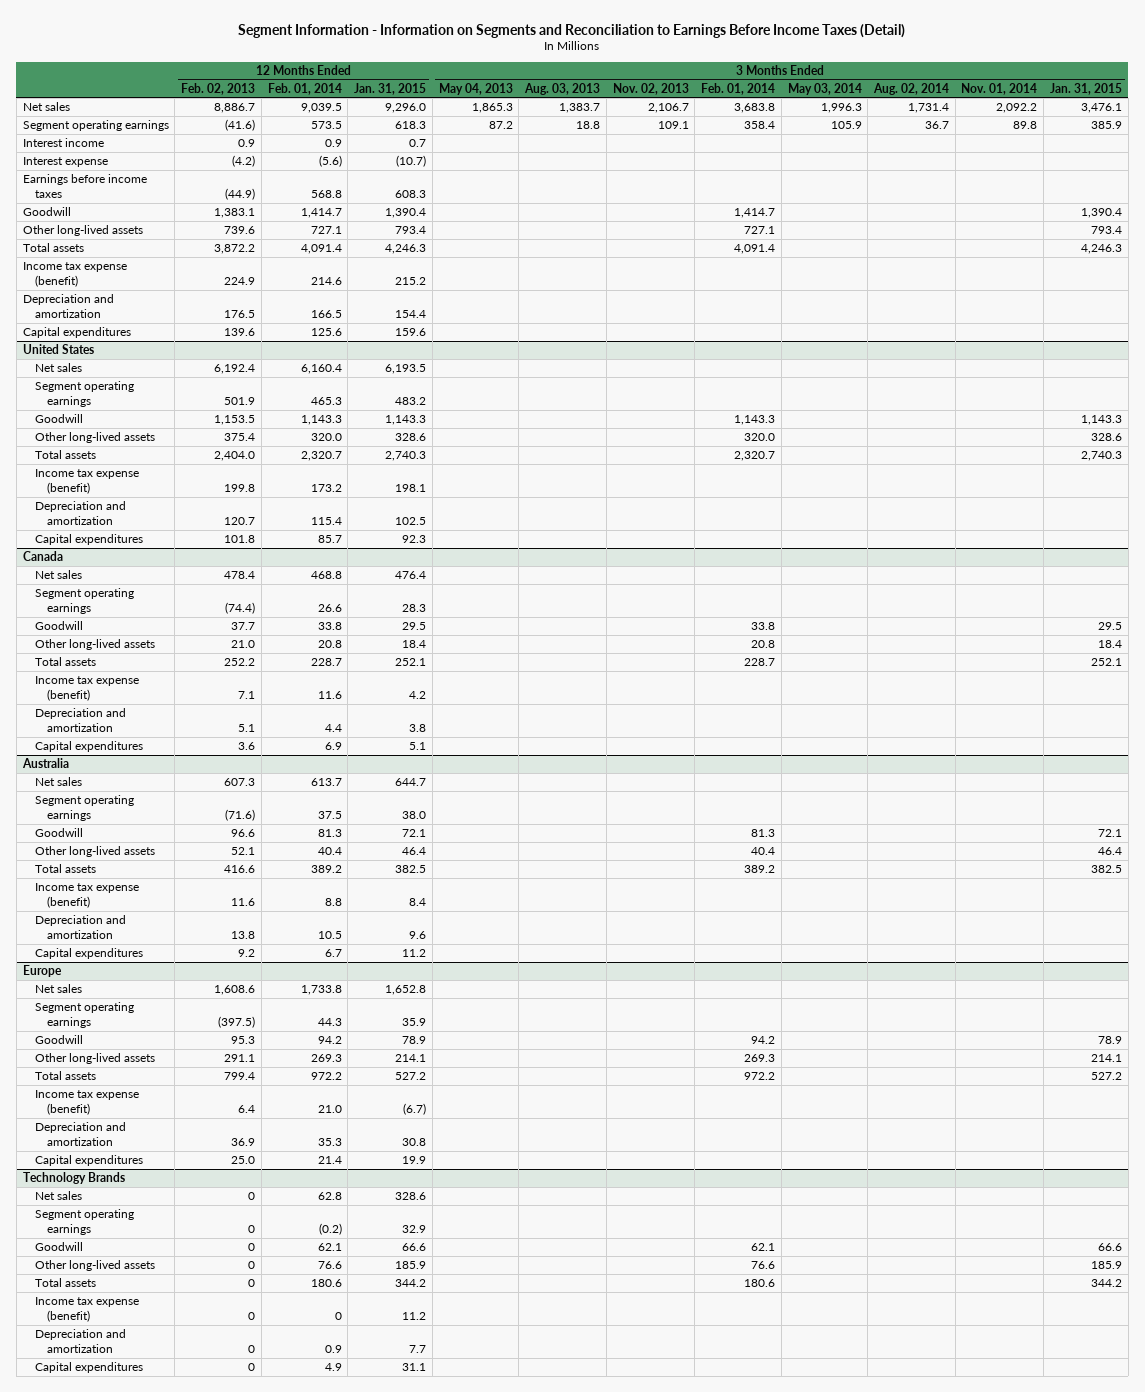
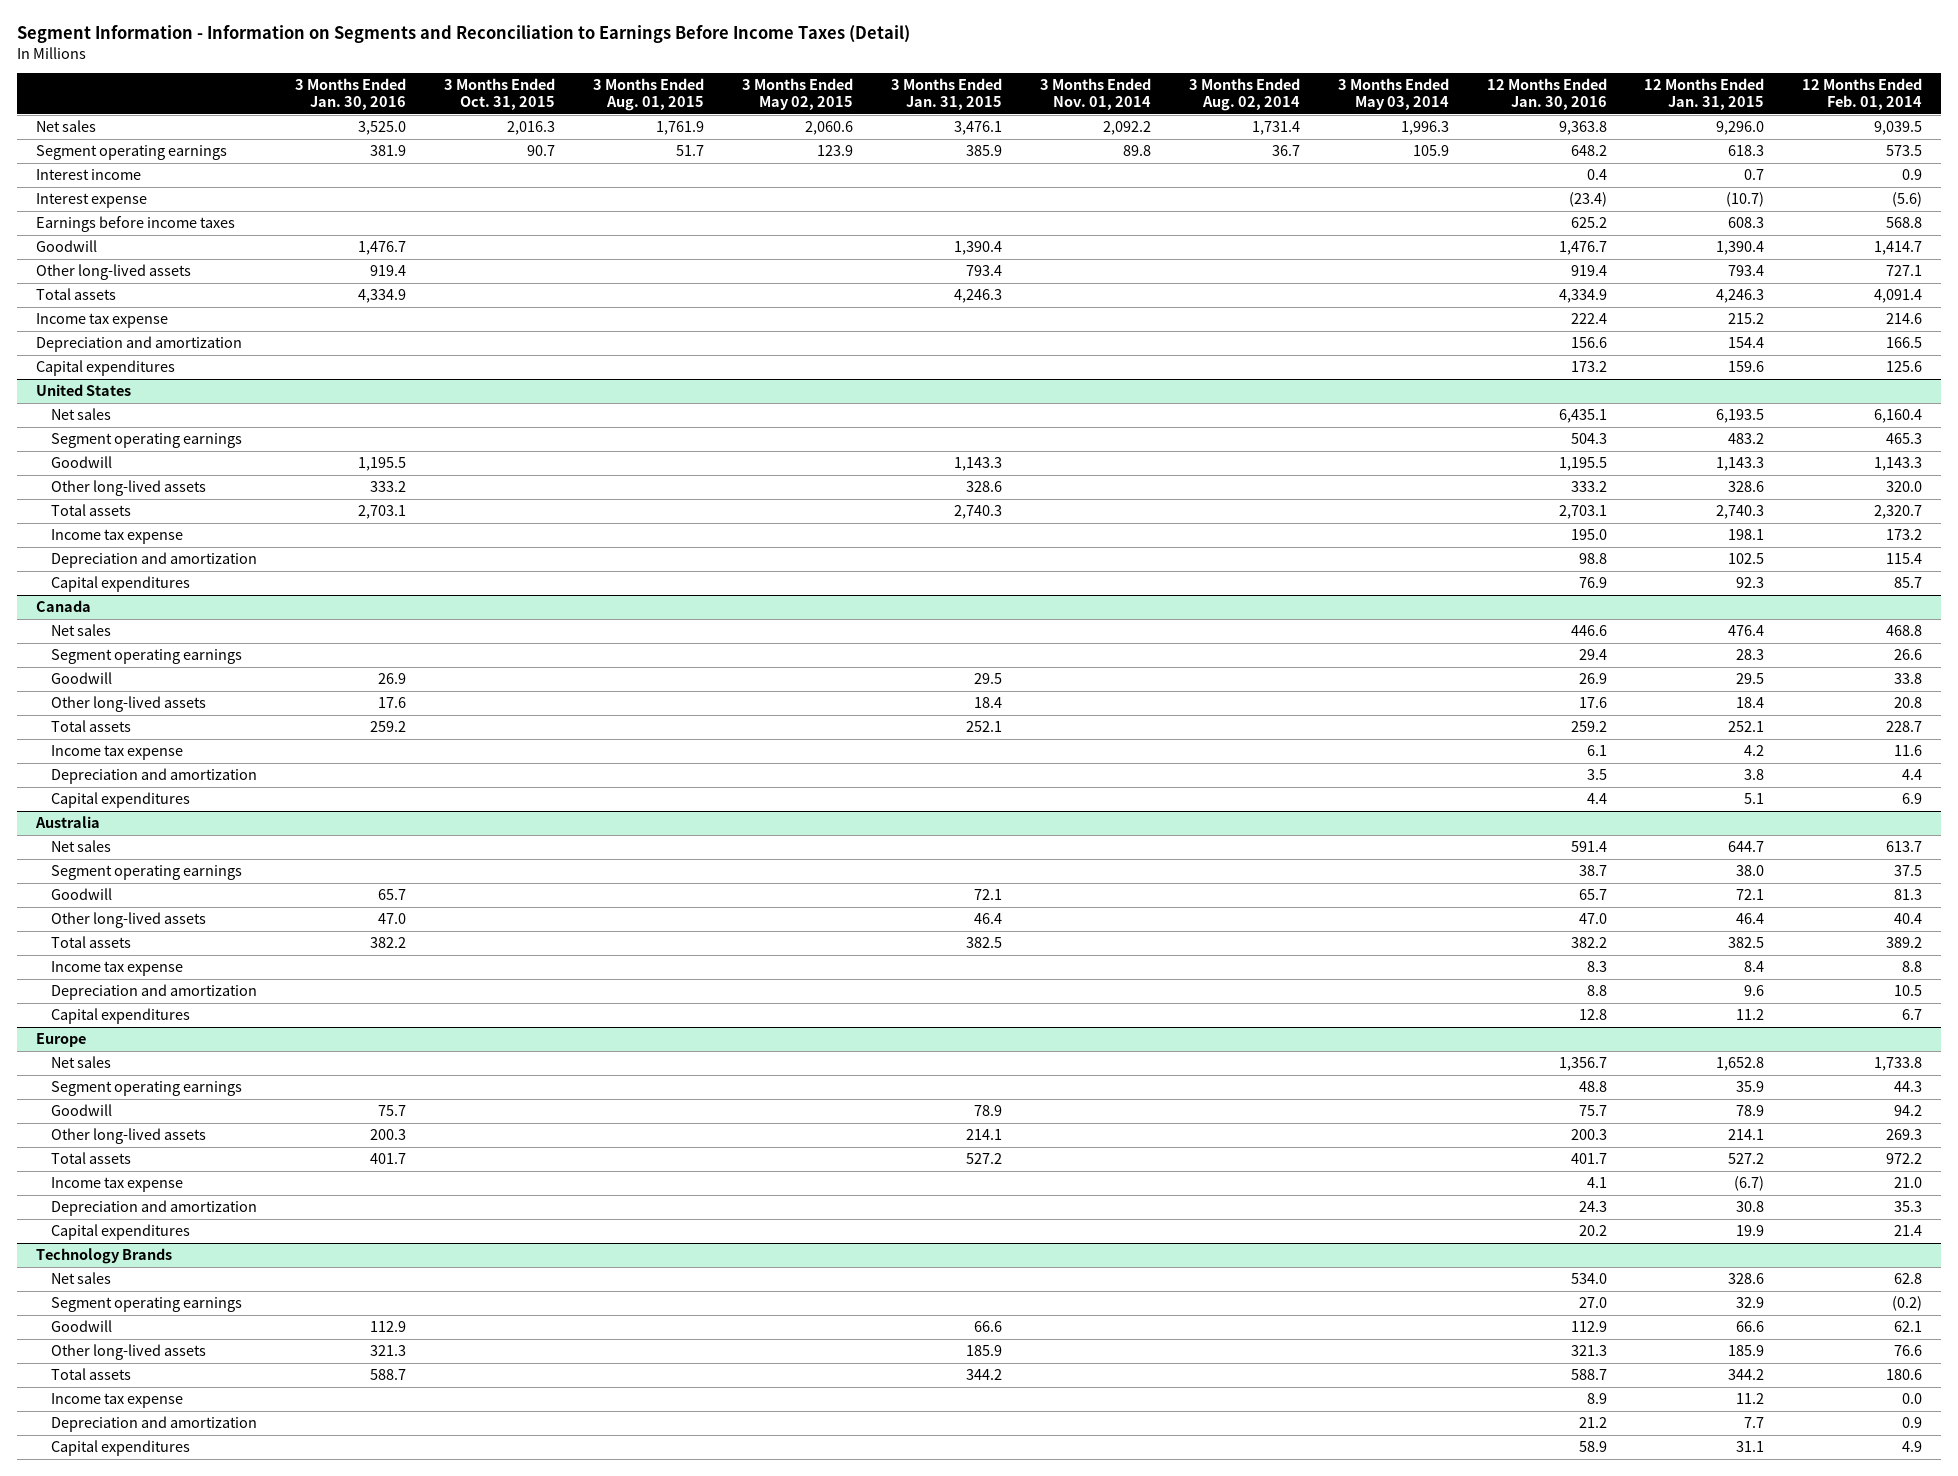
- | 12 Months Ended Feb. 02, 2013 | 12 Months Ended Feb. 01, 2014 | 12 Months Ended Jan. 31, 2015 | 3 Months Ended May 04, 2013 | 3 Months Ended Aug. 03, 2013 | 3 Months Ended Nov. 02, 2013 | 3 Months Ended Feb. 01, 2014 | 3 Months Ended May 03, 2014 | 3 Months Ended Aug. 02, 2014 | 3 Months Ended Nov. 01, 2014 | 3 Months Ended Jan. 31, 2015
+ | 3 Months Ended Jan. 30, 2016 | 3 Months Ended Oct. 31, 2015 | 3 Months Ended Aug. 01, 2015 | 3 Months Ended May 02, 2015 | 3 Months Ended Jan. 31, 2015 | 3 Months Ended Nov. 01, 2014 | 3 Months Ended Aug. 02, 2014 | 3 Months Ended May 03, 2014 | 12 Months Ended Jan. 30, 2016 | 12 Months Ended Jan. 31, 2015 | 12 Months Ended Feb. 01, 2014
- Income tax expense (benefit) | 224.9 | 214.6 | 215.2 | | | | | | | |
+ Income tax expense | | | | | | | | | 222.4 | 215.2 | 214.6
@ United States
- Income tax expense (benefit) | 199.8 | 173.2 | 198.1 | | | | | | | |
+ Income tax expense | | | | | | | | | 195.0 | 198.1 | 173.2
@ Canada
- Income tax expense (benefit) | 7.1 | 11.6 | 4.2 | | | | | | | |
+ Income tax expense | | | | | | | | | 6.1 | 4.2 | 11.6
@ Australia
- Income tax expense (benefit) | 11.6 | 8.8 | 8.4 | | | | | | | |
+ Income tax expense | | | | | | | | | 8.3 | 8.4 | 8.8
@ Europe
- Income tax expense (benefit) | 6.4 | 21.0 | (6.7) | | | | | | | |
+ Income tax expense | | | | | | | | | 4.1 | (6.7) | 21.0
@ Technology Brands
- Income tax expense (benefit) | 0 | 0 | 11.2 | | | | | | | |
+ Income tax expense | | | | | | | | | 8.9 | 11.2 | 0.0

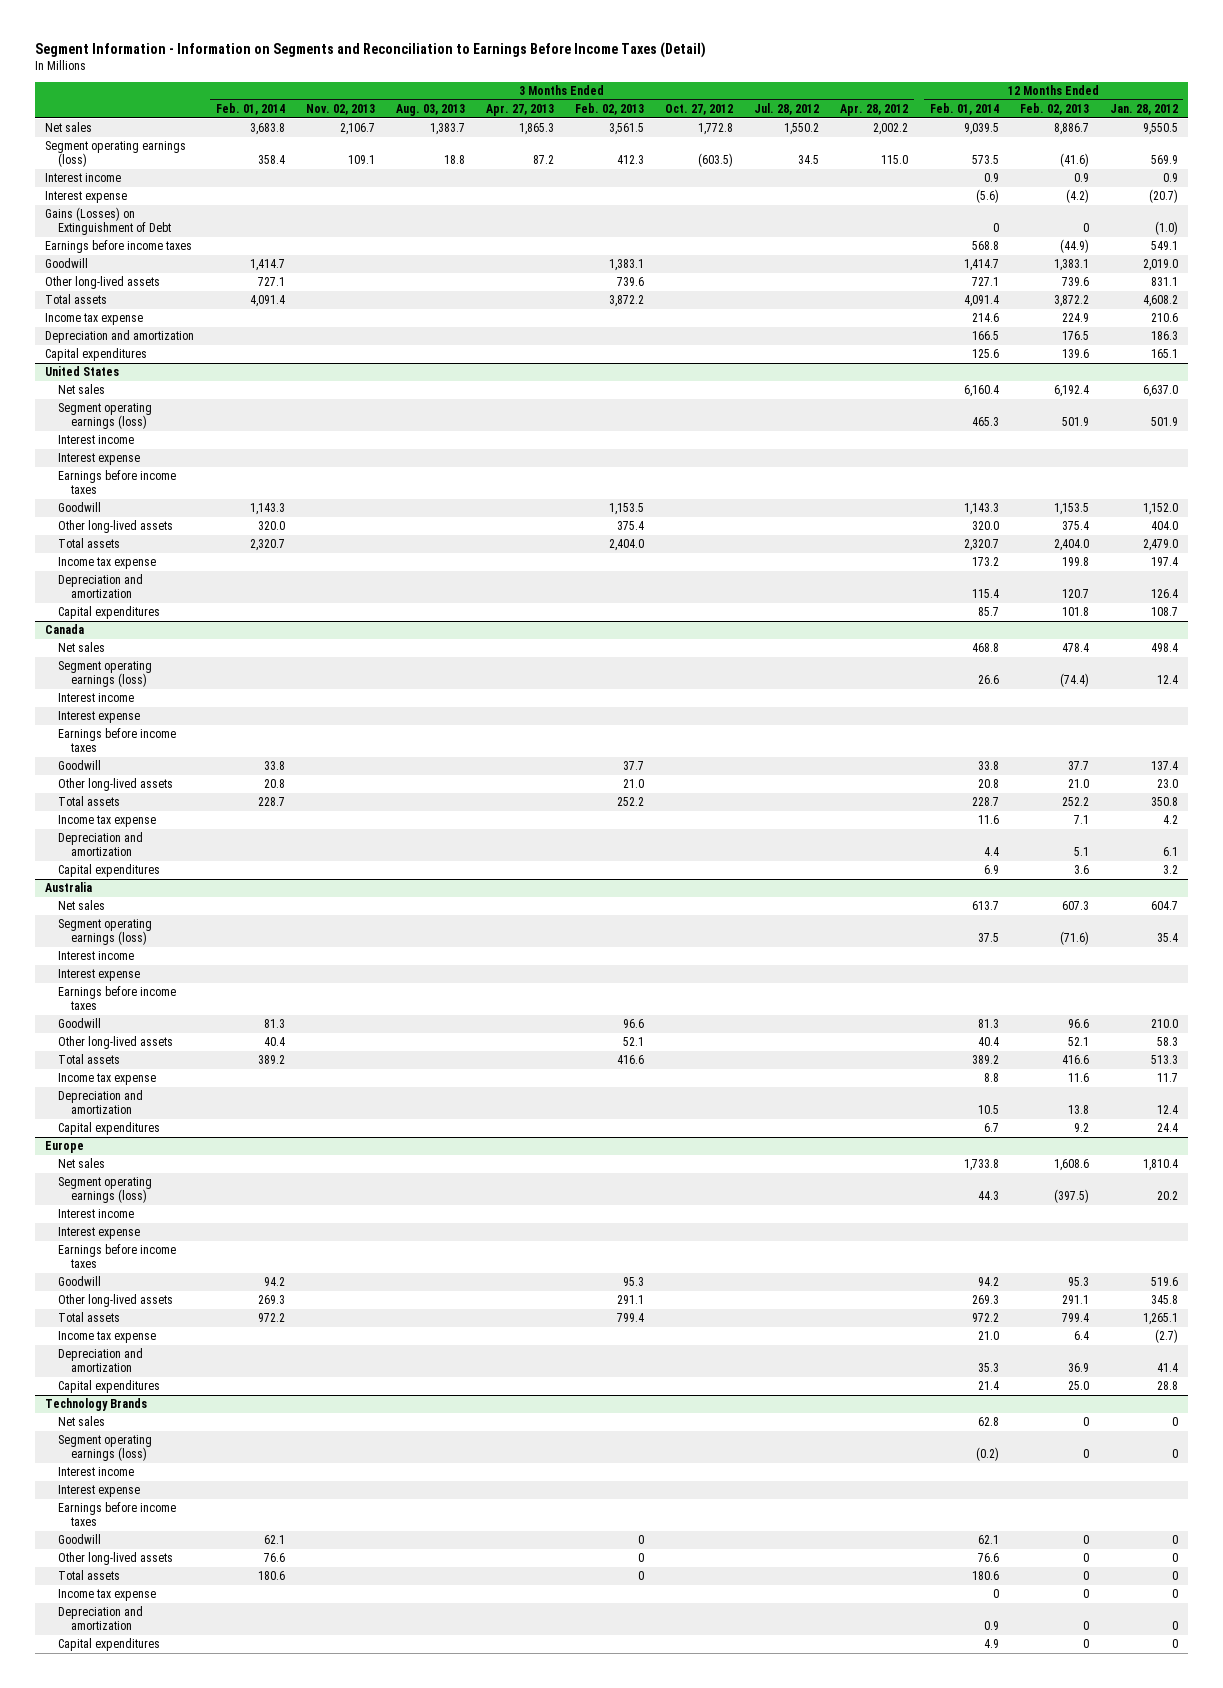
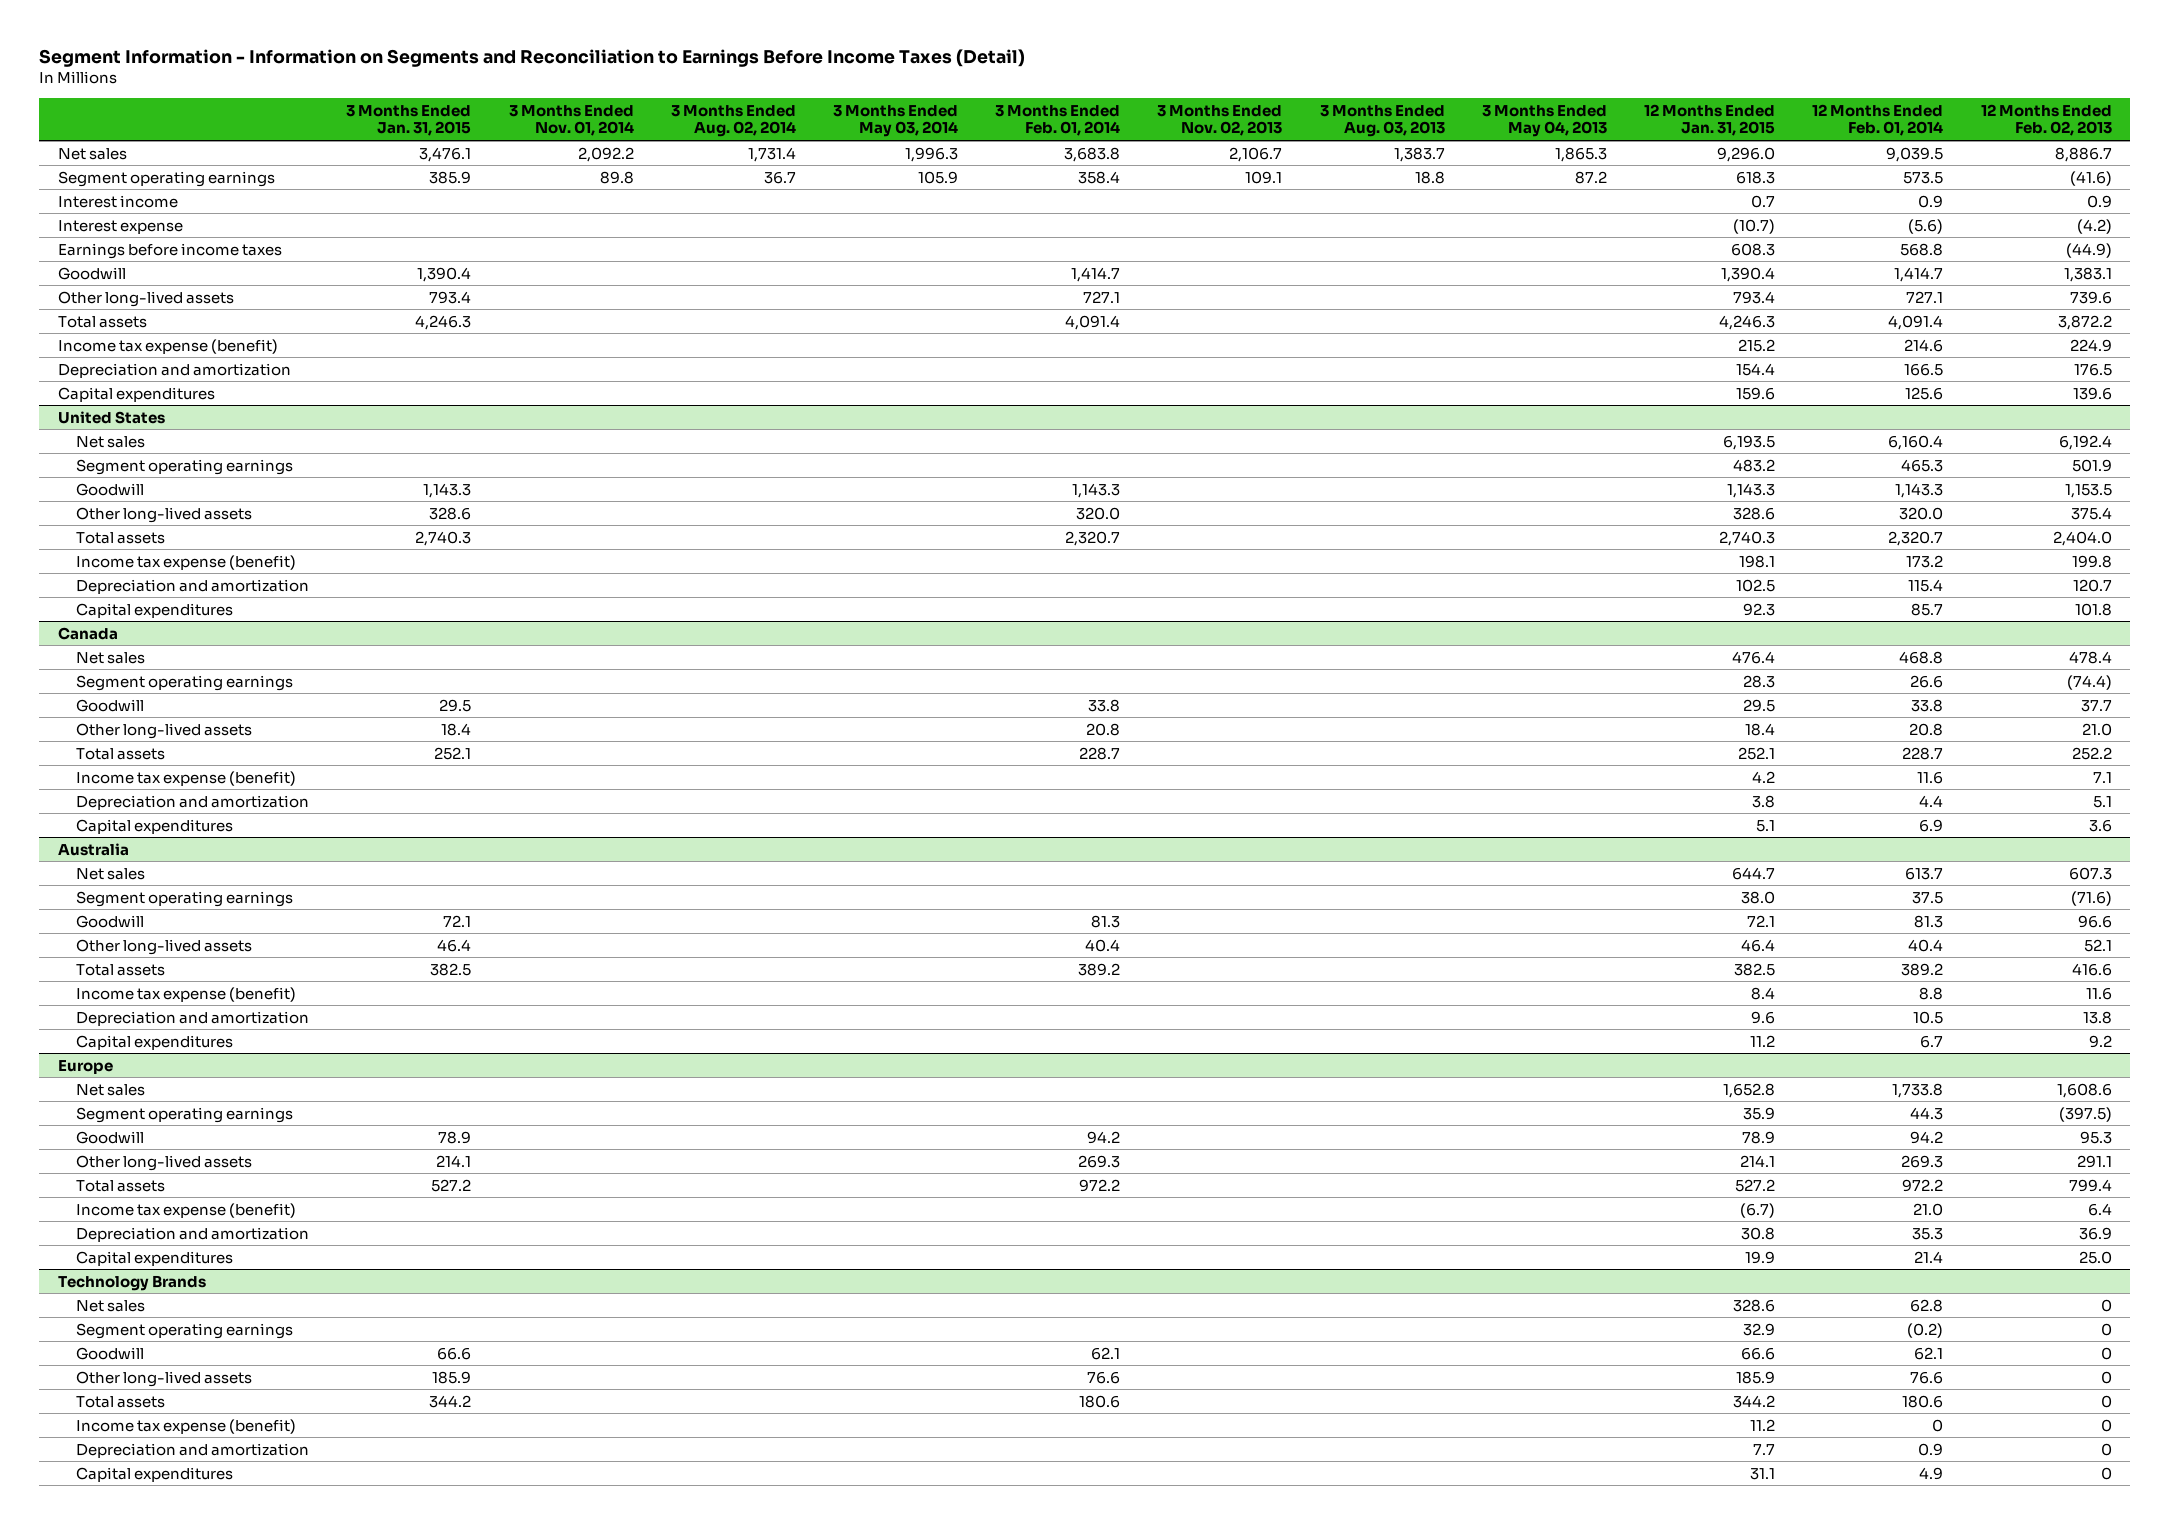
- | 3 Months Ended Feb. 01, 2014 | 3 Months Ended Nov. 02, 2013 | 3 Months Ended Aug. 03, 2013 | 3 Months Ended Apr. 27, 2013 | 3 Months Ended Feb. 02, 2013 | 3 Months Ended Oct. 27, 2012 | 3 Months Ended Jul. 28, 2012 | 3 Months Ended Apr. 28, 2012 | 12 Months Ended Feb. 01, 2014 | 12 Months Ended Feb. 02, 2013 | 12 Months Ended Jan. 28, 2012
+ | 3 Months Ended Jan. 31, 2015 | 3 Months Ended Nov. 01, 2014 | 3 Months Ended Aug. 02, 2014 | 3 Months Ended May 03, 2014 | 3 Months Ended Feb. 01, 2014 | 3 Months Ended Nov. 02, 2013 | 3 Months Ended Aug. 03, 2013 | 3 Months Ended May 04, 2013 | 12 Months Ended Jan. 31, 2015 | 12 Months Ended Feb. 01, 2014 | 12 Months Ended Feb. 02, 2013
- Segment operating earnings (loss) | 358.4 | 109.1 | 18.8 | 87.2 | 412.3 | (603.5) | 34.5 | 115.0 | 573.5 | (41.6) | 569.9
+ Segment operating earnings | 385.9 | 89.8 | 36.7 | 105.9 | 358.4 | 109.1 | 18.8 | 87.2 | 618.3 | 573.5 | (41.6)
- Gains (Losses) on Extinguishment of Debt | | | | | | | | | 0 | 0 | (1.0)
- Income tax expense | | | | | | | | | 214.6 | 224.9 | 210.6
+ Income tax expense (benefit) | | | | | | | | | 215.2 | 214.6 | 224.9
@ United States
- Segment operating earnings (loss) | | | | | | | | | 465.3 | 501.9 | 501.9
- Interest income
- Interest expense
- Earnings before income taxes
+ Segment operating earnings | | | | | | | | | 483.2 | 465.3 | 501.9
- Income tax expense | | | | | | | | | 173.2 | 199.8 | 197.4
+ Income tax expense (benefit) | | | | | | | | | 198.1 | 173.2 | 199.8
@ Canada
- Segment operating earnings (loss) | | | | | | | | | 26.6 | (74.4) | 12.4
- Interest income
- Interest expense
- Earnings before income taxes
+ Segment operating earnings | | | | | | | | | 28.3 | 26.6 | (74.4)
- Income tax expense | | | | | | | | | 11.6 | 7.1 | 4.2
+ Income tax expense (benefit) | | | | | | | | | 4.2 | 11.6 | 7.1
@ Australia
- Segment operating earnings (loss) | | | | | | | | | 37.5 | (71.6) | 35.4
- Interest income
- Interest expense
- Earnings before income taxes
+ Segment operating earnings | | | | | | | | | 38.0 | 37.5 | (71.6)
- Income tax expense | | | | | | | | | 8.8 | 11.6 | 11.7
+ Income tax expense (benefit) | | | | | | | | | 8.4 | 8.8 | 11.6
@ Europe
- Segment operating earnings (loss) | | | | | | | | | 44.3 | (397.5) | 20.2
- Interest income
- Interest expense
- Earnings before income taxes
+ Segment operating earnings | | | | | | | | | 35.9 | 44.3 | (397.5)
- Income tax expense | | | | | | | | | 21.0 | 6.4 | (2.7)
+ Income tax expense (benefit) | | | | | | | | | (6.7) | 21.0 | 6.4
@ Technology Brands
- Segment operating earnings (loss) | | | | | | | | | (0.2) | 0 | 0
- Interest income
- Interest expense
- Earnings before income taxes
+ Segment operating earnings | | | | | | | | | 32.9 | (0.2) | 0
- Income tax expense | | | | | | | | | 0 | 0 | 0
+ Income tax expense (benefit) | | | | | | | | | 11.2 | 0 | 0

